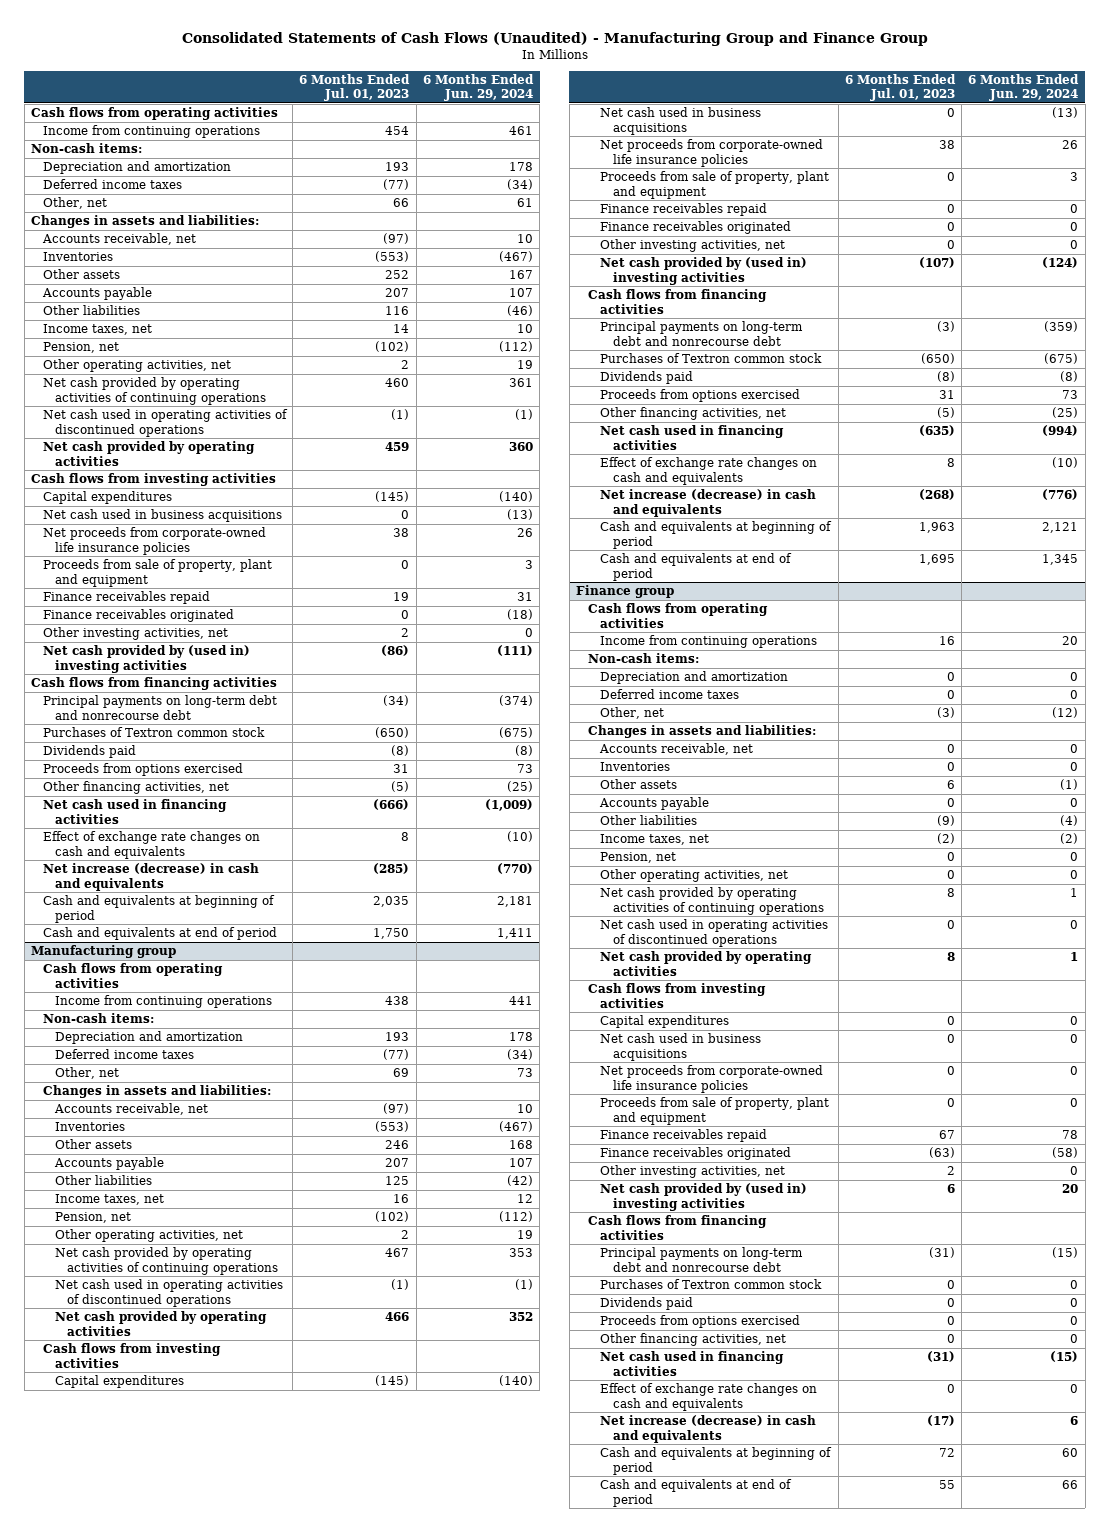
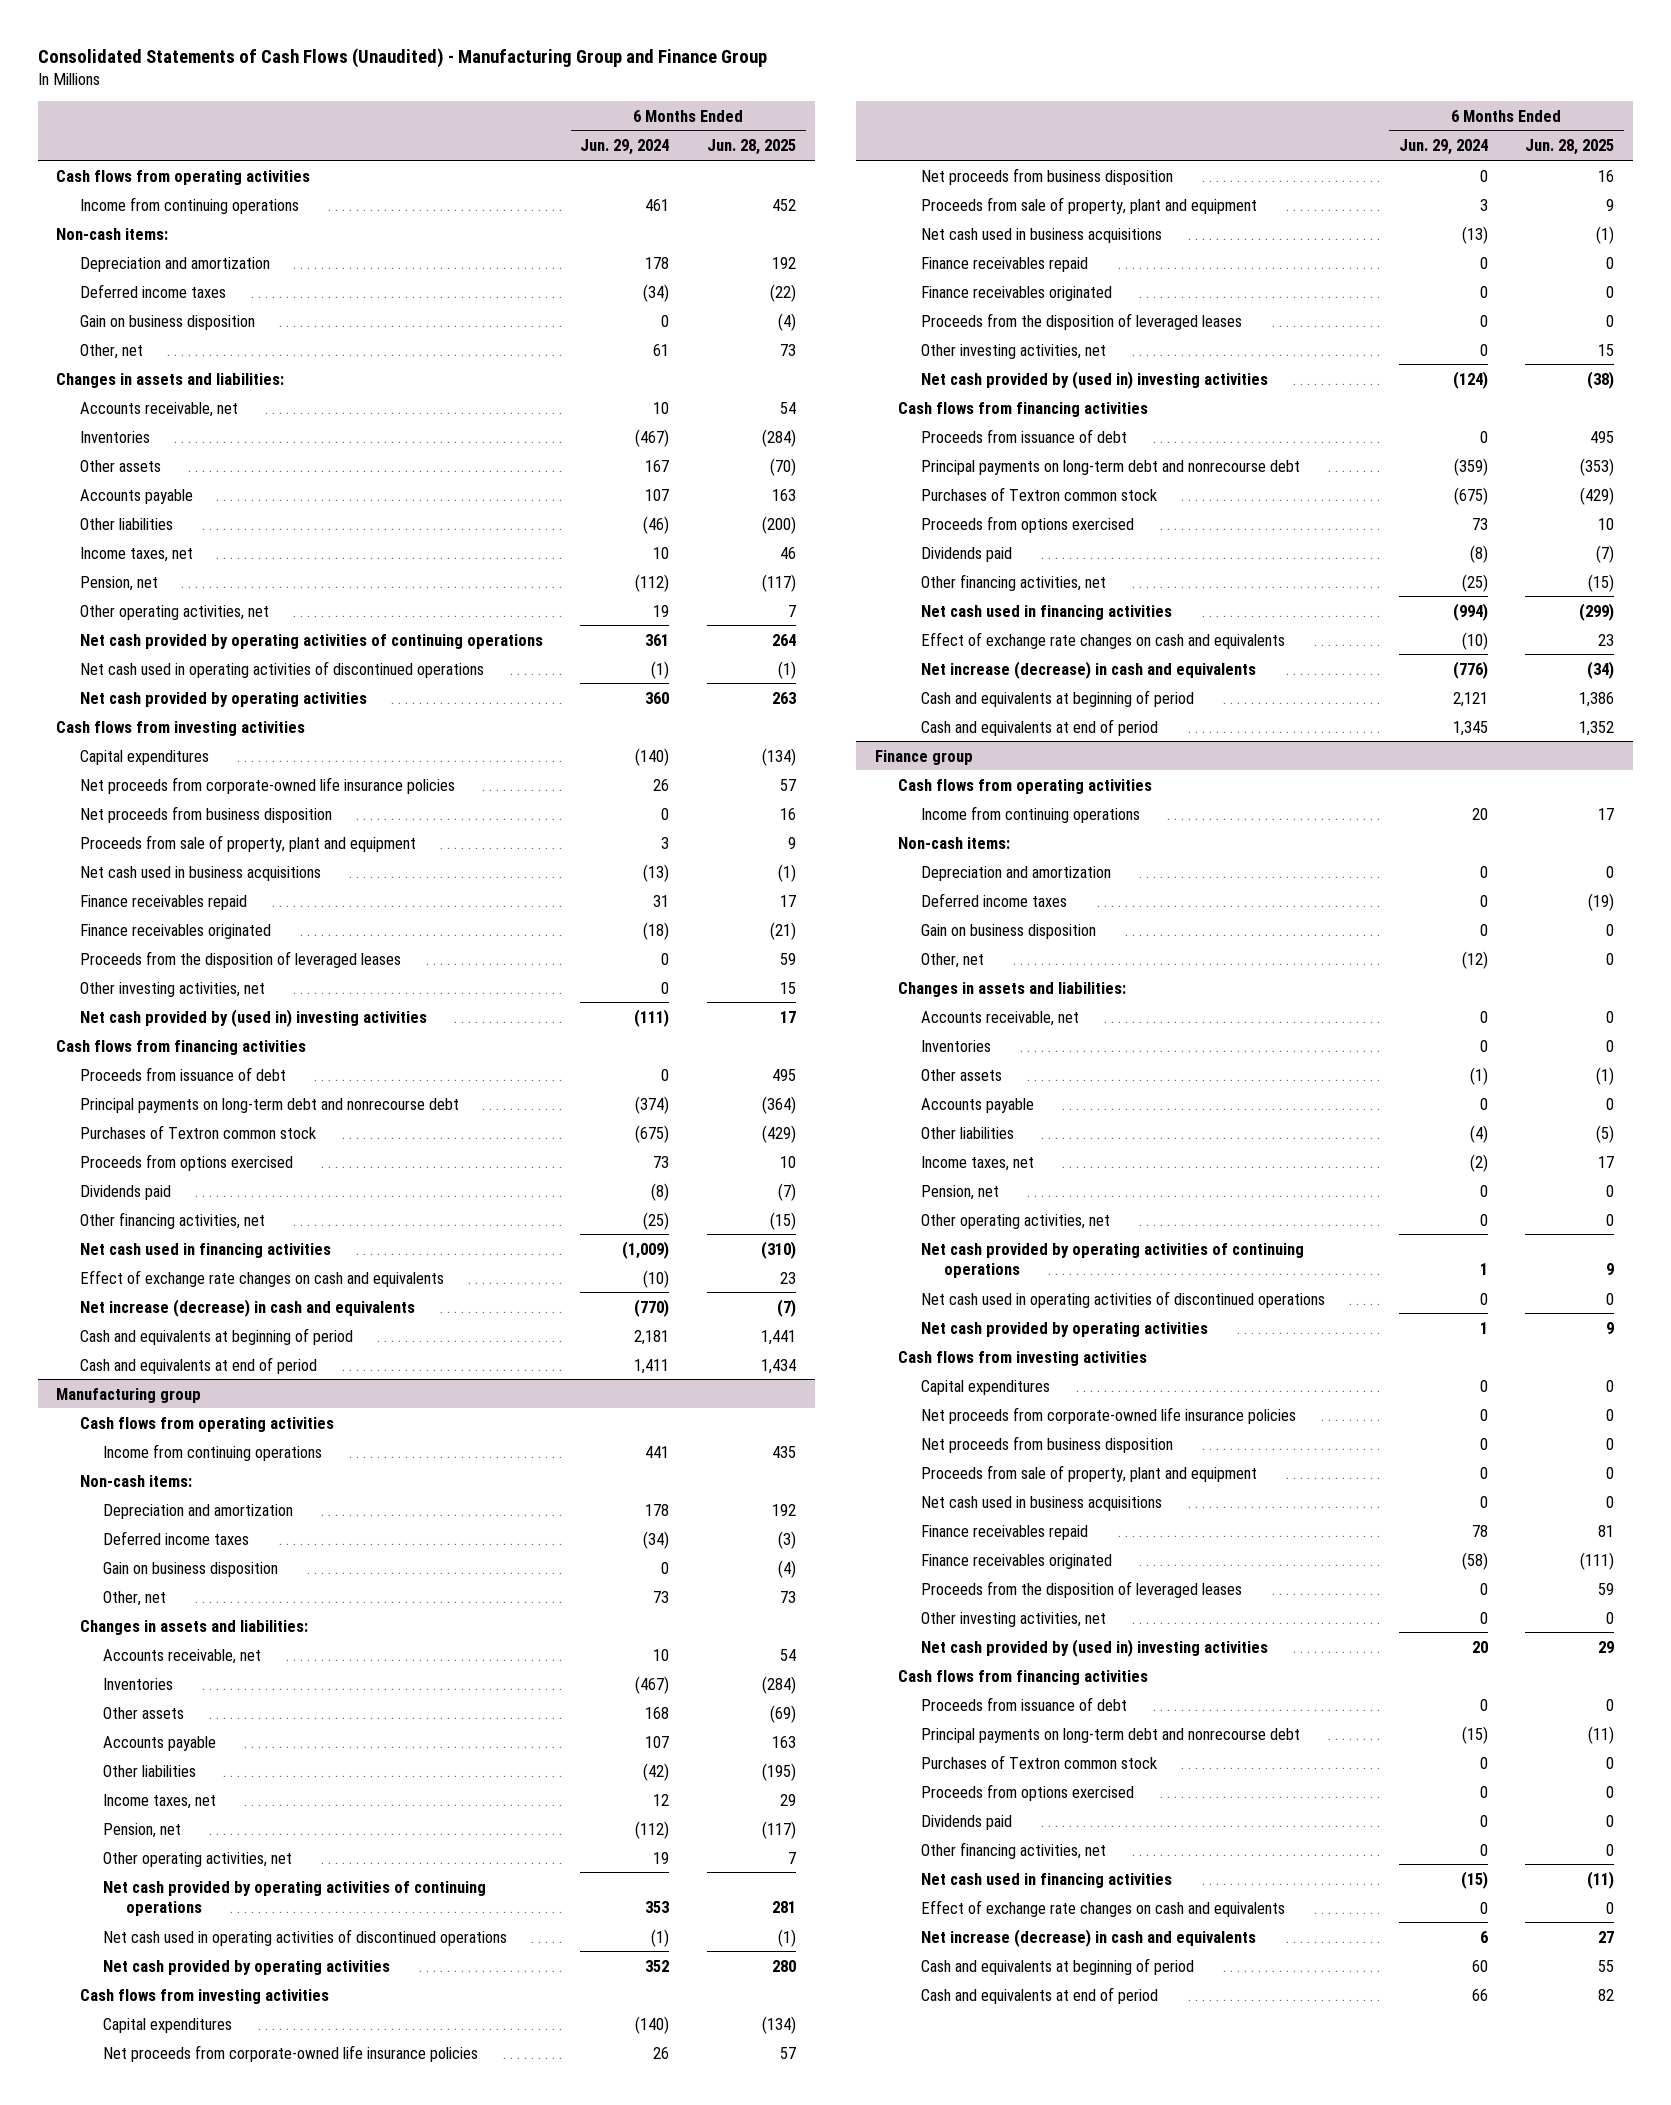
- | 6 Months Ended Jul. 01, 2023 | 6 Months Ended Jun. 29, 2024
+ | 6 Months Ended Jun. 29, 2024 | 6 Months Ended Jun. 28, 2025
+ Gain on business disposition | 0 | (4)
+ Net proceeds from business disposition | 0 | 16
moved down: Net cash used in business acquisitions | (13) | (1)
+ Proceeds from the disposition of leveraged leases | 0 | 59
+ Proceeds from issuance of debt | 0 | 495
moved down: Dividends paid | (8) | (7)
@ Manufacturing group
+ Gain on business disposition | 0 | (4)
+ Net proceeds from business disposition | 0 | 16
moved down: Net cash used in business acquisitions | (13) | (1)
+ Proceeds from the disposition of leveraged leases | 0 | 0
+ Proceeds from issuance of debt | 0 | 495
moved down: Dividends paid | (8) | (7)
@ Finance group
+ Gain on business disposition | 0 | 0
+ Net proceeds from business disposition | 0 | 0
moved down: Net cash used in business acquisitions | 0 | 0
+ Proceeds from the disposition of leveraged leases | 0 | 59
+ Proceeds from issuance of debt | 0 | 0
moved down: Dividends paid | 0 | 0

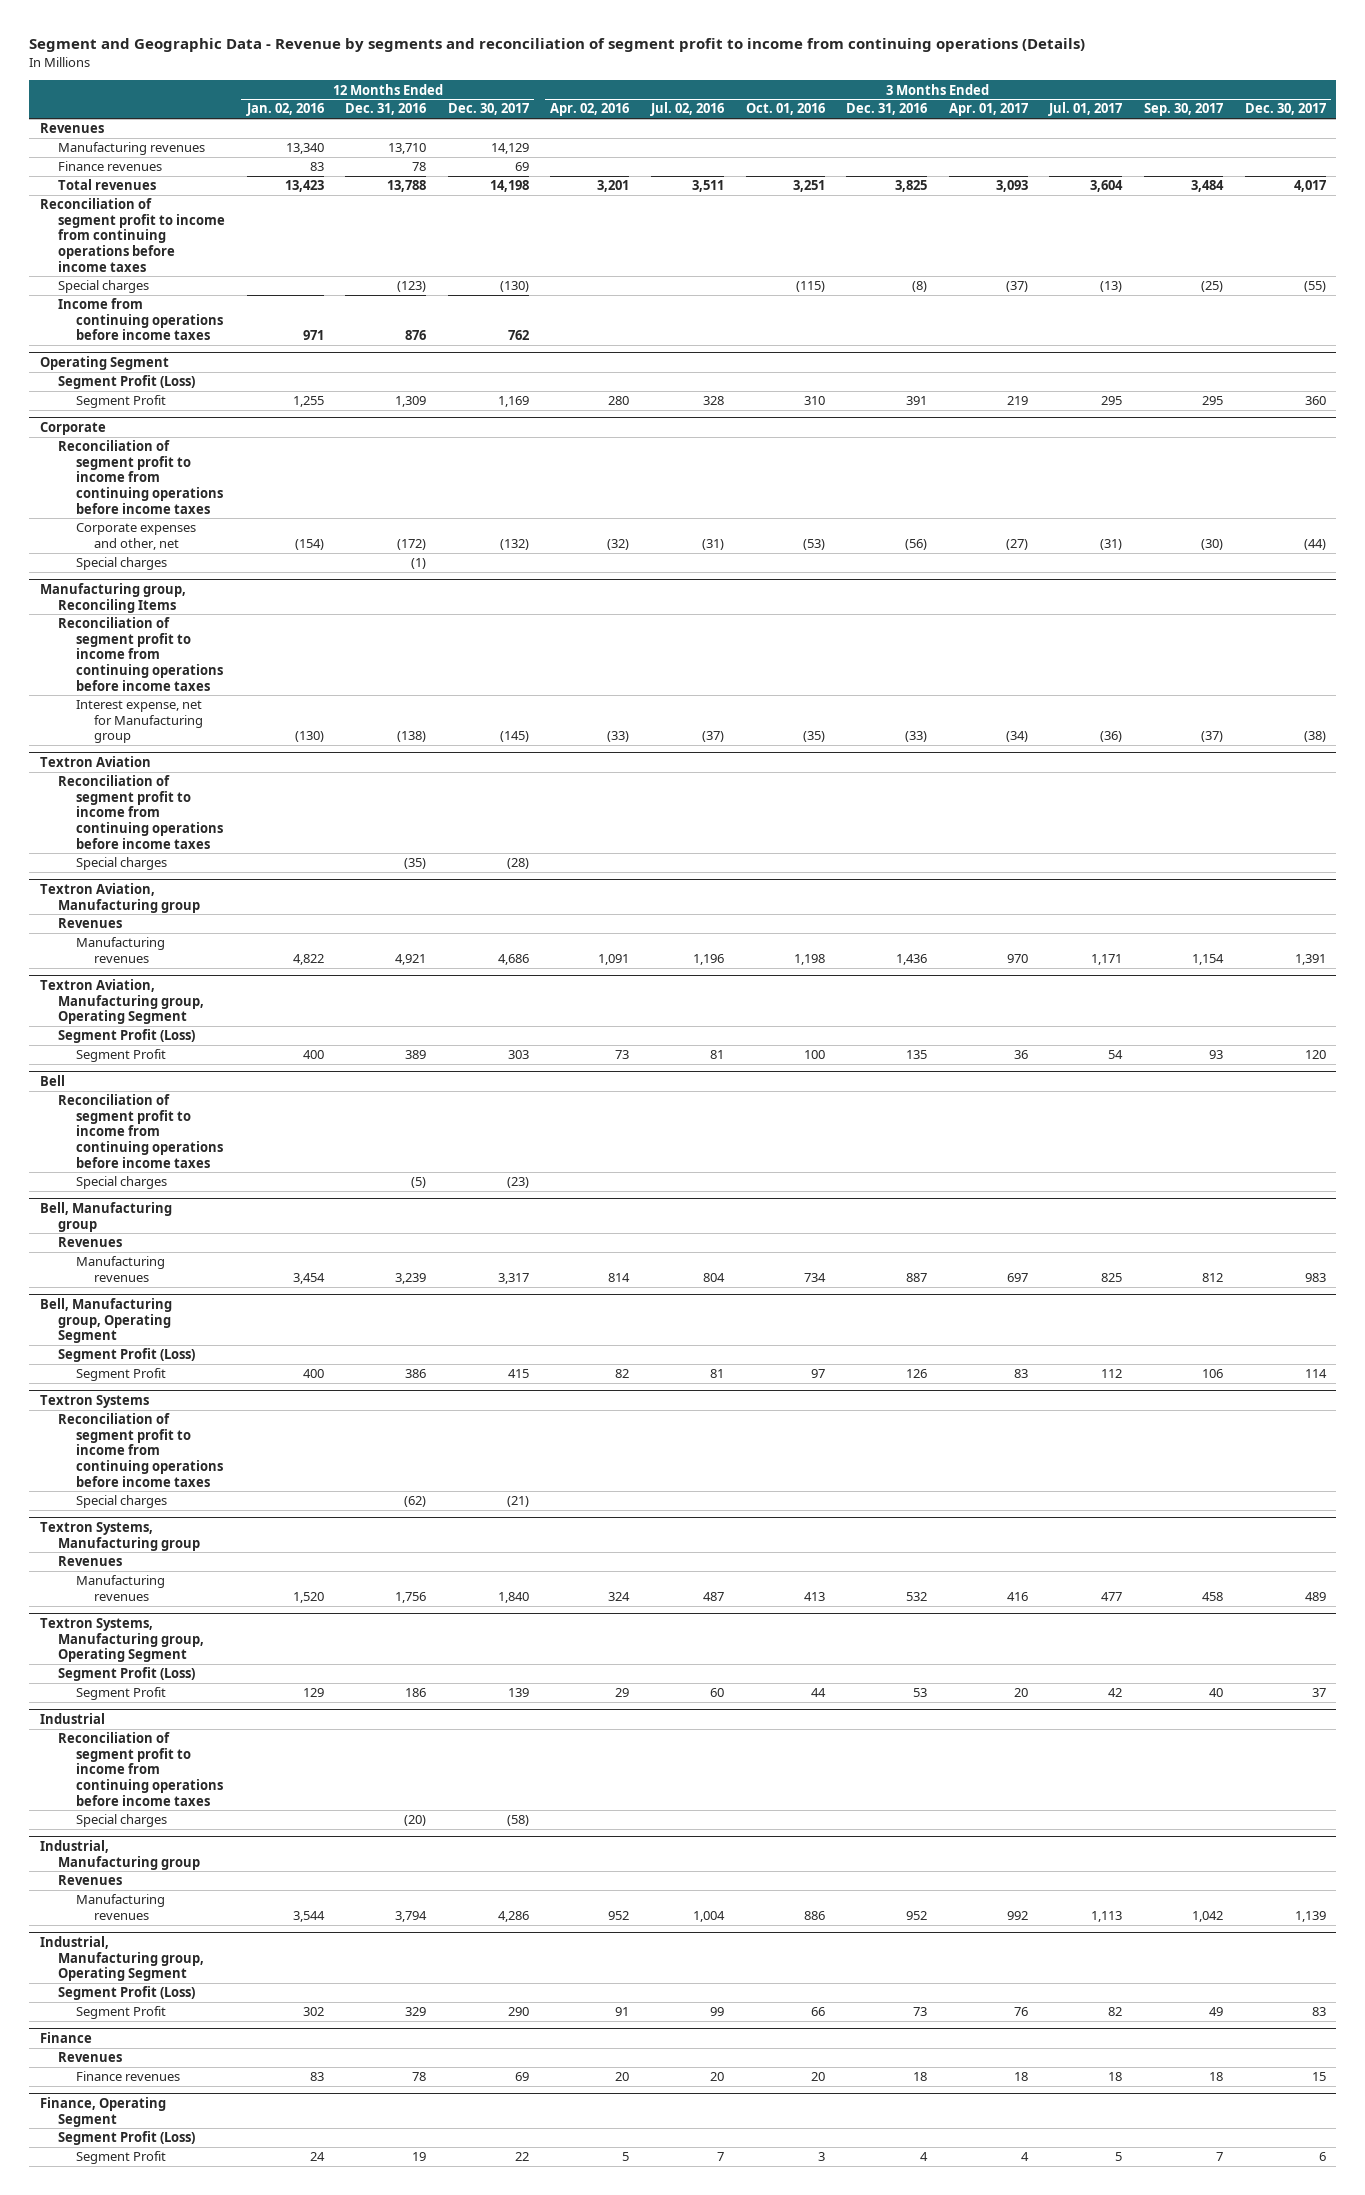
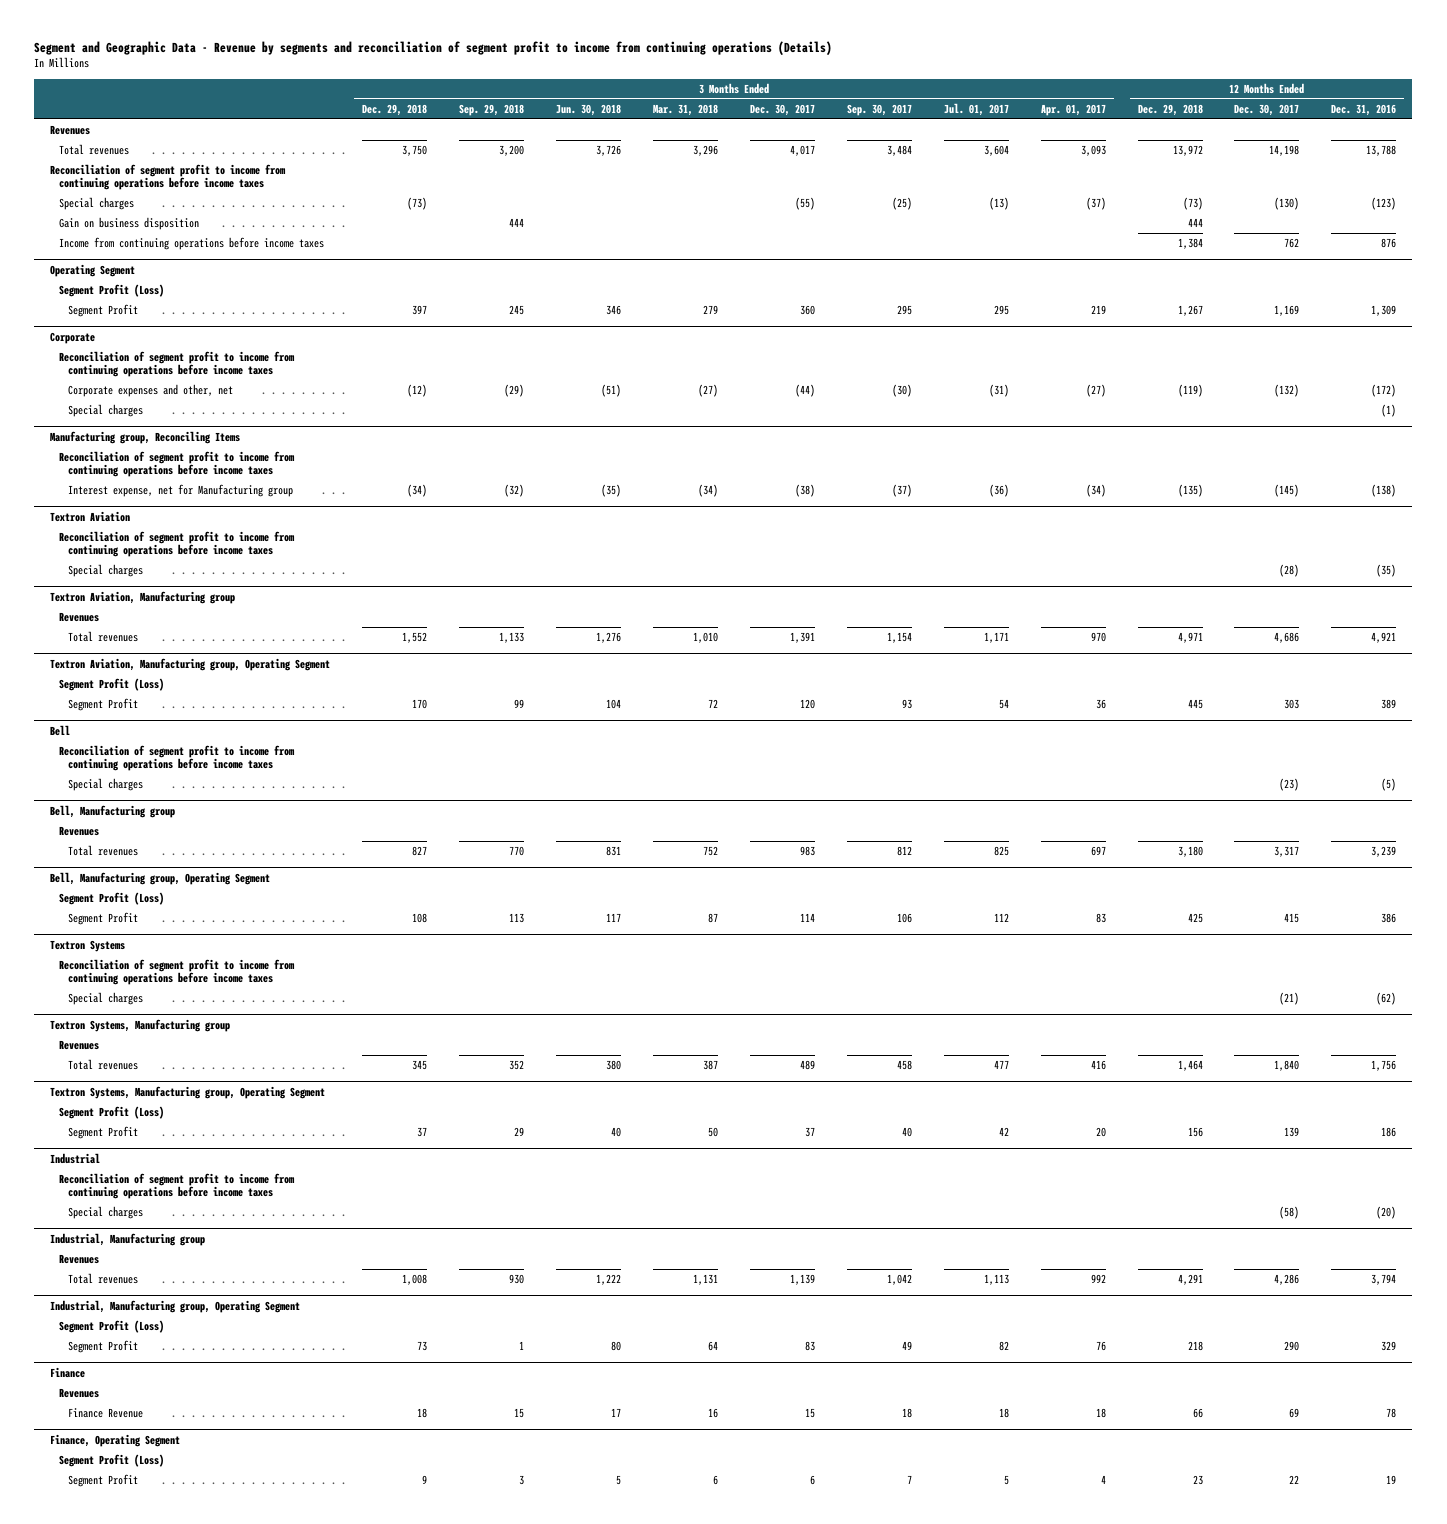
- | 12 Months Ended Jan. 02, 2016 | 12 Months Ended Dec. 31, 2016 | 12 Months Ended Dec. 30, 2017 | 3 Months Ended Apr. 02, 2016 | 3 Months Ended Jul. 02, 2016 | 3 Months Ended Oct. 01, 2016 | 3 Months Ended Dec. 31, 2016 | 3 Months Ended Apr. 01, 2017 | 3 Months Ended Jul. 01, 2017 | 3 Months Ended Sep. 30, 2017 | 3 Months Ended Dec. 30, 2017
+ | 3 Months Ended Dec. 29, 2018 | 3 Months Ended Sep. 29, 2018 | 3 Months Ended Jun. 30, 2018 | 3 Months Ended Mar. 31, 2018 | 3 Months Ended Dec. 30, 2017 | 3 Months Ended Sep. 30, 2017 | 3 Months Ended Jul. 01, 2017 | 3 Months Ended Apr. 01, 2017 | 12 Months Ended Dec. 29, 2018 | 12 Months Ended Dec. 30, 2017 | 12 Months Ended Dec. 31, 2016
- Manufacturing revenues | 13,340 | 13,710 | 14,129 | | | | | | | |
- Finance revenues | 83 | 78 | 69 | | | | | | | |
+ Gain on business disposition | | 444 | | | | | | | 444 | |
@ Textron Aviation, Manufacturing group
- Manufacturing revenues | 4,822 | 4,921 | 4,686 | 1,091 | 1,196 | 1,198 | 1,436 | 970 | 1,171 | 1,154 | 1,391
+ Total revenues | 1,552 | 1,133 | 1,276 | 1,010 | 1,391 | 1,154 | 1,171 | 970 | 4,971 | 4,686 | 4,921
@ Bell, Manufacturing group
- Manufacturing revenues | 3,454 | 3,239 | 3,317 | 814 | 804 | 734 | 887 | 697 | 825 | 812 | 983
+ Total revenues | 827 | 770 | 831 | 752 | 983 | 812 | 825 | 697 | 3,180 | 3,317 | 3,239
@ Textron Systems, Manufacturing group
- Manufacturing revenues | 1,520 | 1,756 | 1,840 | 324 | 487 | 413 | 532 | 416 | 477 | 458 | 489
+ Total revenues | 345 | 352 | 380 | 387 | 489 | 458 | 477 | 416 | 1,464 | 1,840 | 1,756
@ Industrial, Manufacturing group
- Manufacturing revenues | 3,544 | 3,794 | 4,286 | 952 | 1,004 | 886 | 952 | 992 | 1,113 | 1,042 | 1,139
+ Total revenues | 1,008 | 930 | 1,222 | 1,131 | 1,139 | 1,042 | 1,113 | 992 | 4,291 | 4,286 | 3,794
@ Finance
- Finance revenues | 83 | 78 | 69 | 20 | 20 | 20 | 18 | 18 | 18 | 18 | 15
+ Finance Revenue | 18 | 15 | 17 | 16 | 15 | 18 | 18 | 18 | 66 | 69 | 78

